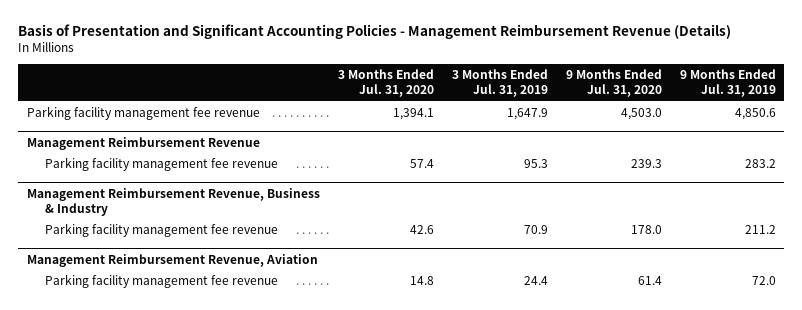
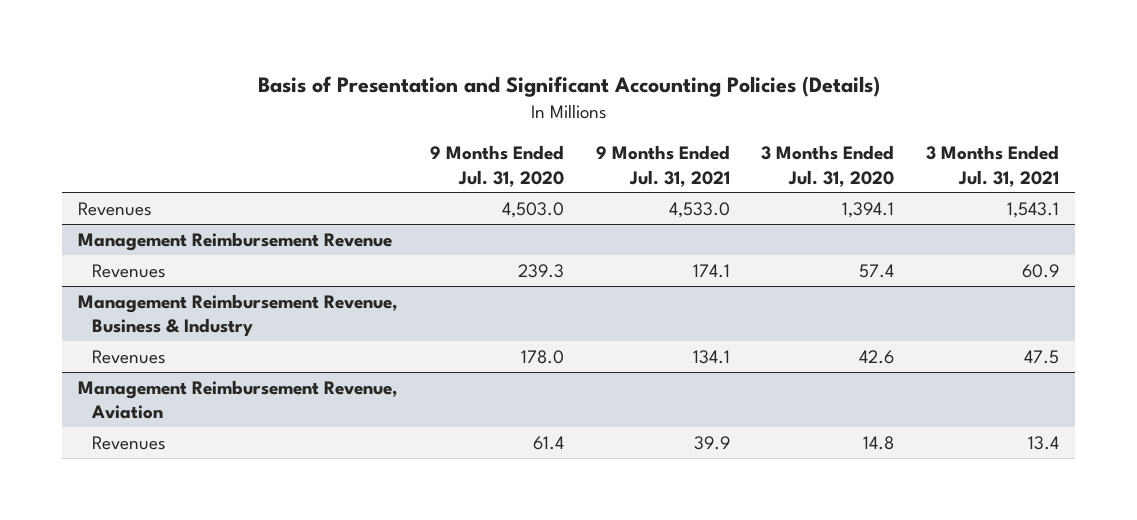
- Basis of Presentation and Significant Accounting Policies - Management Reimbursement Revenue (Details)
+ Basis of Presentation and Significant Accounting Policies (Details)
- | 3 Months Ended Jul. 31, 2020 | 3 Months Ended Jul. 31, 2019 | 9 Months Ended Jul. 31, 2020 | 9 Months Ended Jul. 31, 2019
+ | 9 Months Ended Jul. 31, 2020 | 9 Months Ended Jul. 31, 2021 | 3 Months Ended Jul. 31, 2020 | 3 Months Ended Jul. 31, 2021
- Parking facility management fee revenue | 1,394.1 | 1,647.9 | 4,503.0 | 4,850.6
+ Revenues | 4,503.0 | 4,533.0 | 1,394.1 | 1,543.1
@ Management Reimbursement Revenue
- Parking facility management fee revenue | 57.4 | 95.3 | 239.3 | 283.2
+ Revenues | 239.3 | 174.1 | 57.4 | 60.9
@ Management Reimbursement Revenue, Business & Industry
- Parking facility management fee revenue | 42.6 | 70.9 | 178.0 | 211.2
+ Revenues | 178.0 | 134.1 | 42.6 | 47.5
@ Management Reimbursement Revenue, Aviation
- Parking facility management fee revenue | 14.8 | 24.4 | 61.4 | 72.0
+ Revenues | 61.4 | 39.9 | 14.8 | 13.4

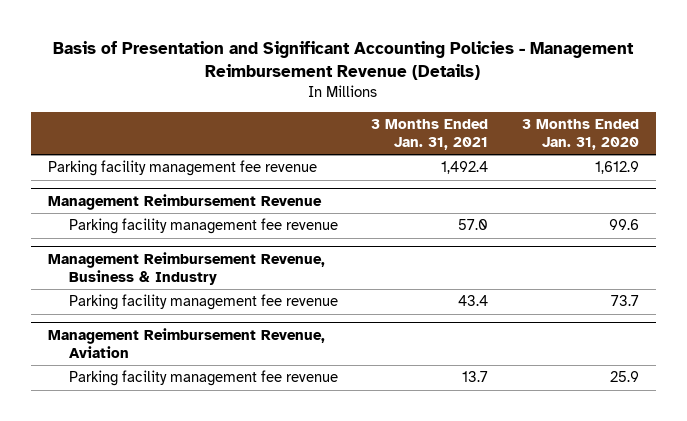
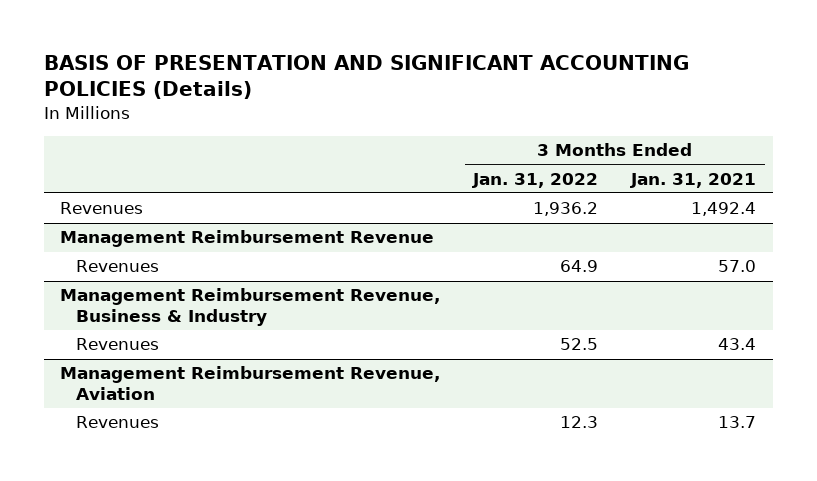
- Basis of Presentation and Significant Accounting Policies - Management Reimbursement Revenue (Details)
+ BASIS OF PRESENTATION AND SIGNIFICANT ACCOUNTING POLICIES (Details)
- | 3 Months Ended Jan. 31, 2021 | 3 Months Ended Jan. 31, 2020
+ | 3 Months Ended Jan. 31, 2022 | 3 Months Ended Jan. 31, 2021
- Parking facility management fee revenue | 1,492.4 | 1,612.9
+ Revenues | 1,936.2 | 1,492.4
@ Management Reimbursement Revenue
- Parking facility management fee revenue | 57.0 | 99.6
+ Revenues | 64.9 | 57.0
@ Management Reimbursement Revenue, Business & Industry
- Parking facility management fee revenue | 43.4 | 73.7
+ Revenues | 52.5 | 43.4
@ Management Reimbursement Revenue, Aviation
- Parking facility management fee revenue | 13.7 | 25.9
+ Revenues | 12.3 | 13.7

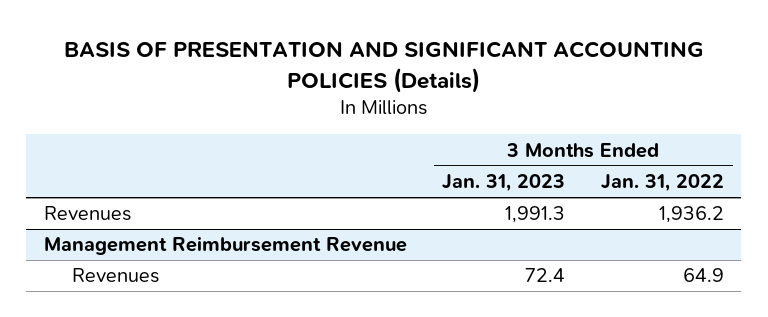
- | 3 Months Ended Jan. 31, 2022 | 3 Months Ended Jan. 31, 2021
+ | 3 Months Ended Jan. 31, 2023 | 3 Months Ended Jan. 31, 2022
- Management Reimbursement Revenue, Business & Industry
- Revenues | 52.5 | 43.4
- Management Reimbursement Revenue, Aviation
- Revenues | 12.3 | 13.7

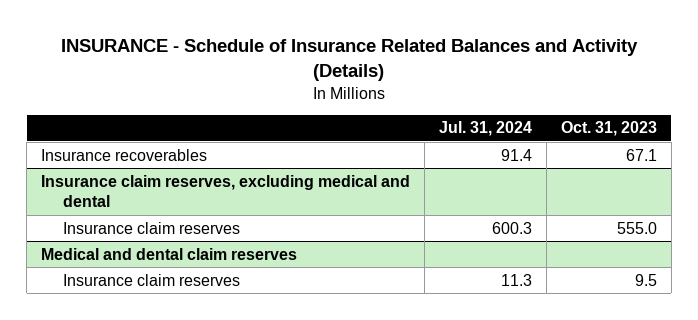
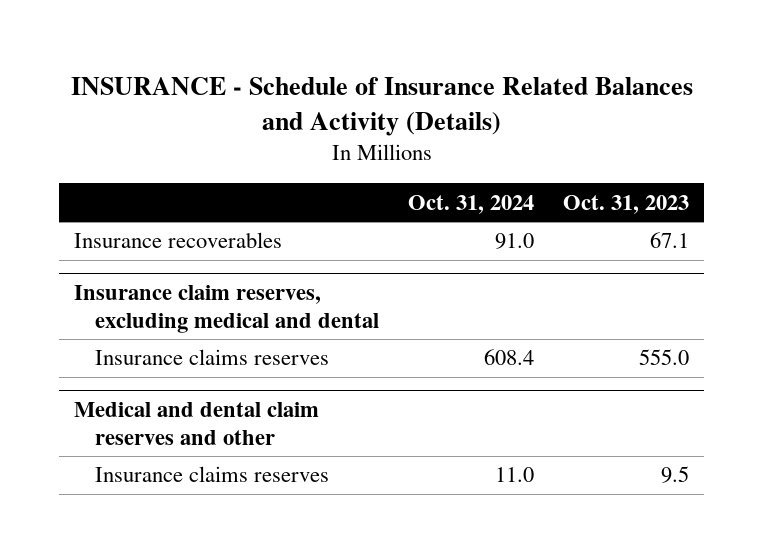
- | Jul. 31, 2024 | Oct. 31, 2023
+ | Oct. 31, 2024 | Oct. 31, 2023
@ Insurance claim reserves, excluding medical and dental
- Insurance claim reserves | 600.3 | 555.0
- Medical and dental claim reserves
- Insurance claim reserves | 11.3 | 9.5
@ Insurance claim reserves, excluding medical and dental
+ Insurance claims reserves | 608.4 | 555.0
+ Medical and dental claim reserves and other
+ Insurance claims reserves | 11.0 | 9.5

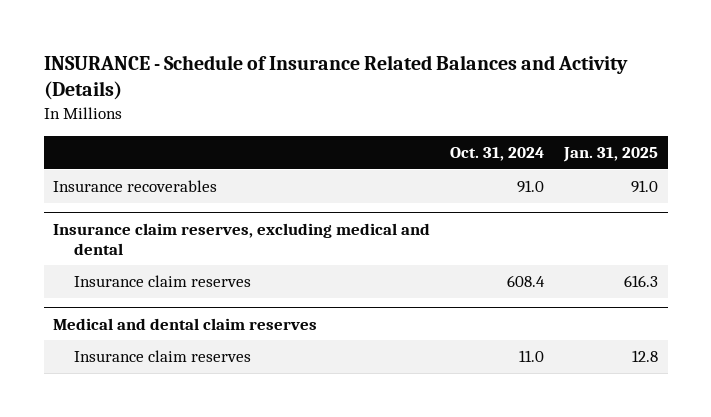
- | Oct. 31, 2024 | Oct. 31, 2023
+ | Oct. 31, 2024 | Jan. 31, 2025
@ Insurance claim reserves, excluding medical and dental
- Insurance claims reserves | 608.4 | 555.0
- Medical and dental claim reserves and other
- Insurance claims reserves | 11.0 | 9.5
@ Insurance claim reserves, excluding medical and dental
+ Insurance claim reserves | 608.4 | 616.3
+ Medical and dental claim reserves
+ Insurance claim reserves | 11.0 | 12.8

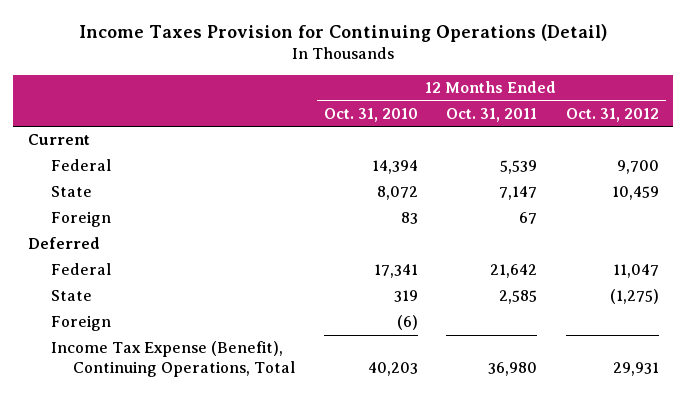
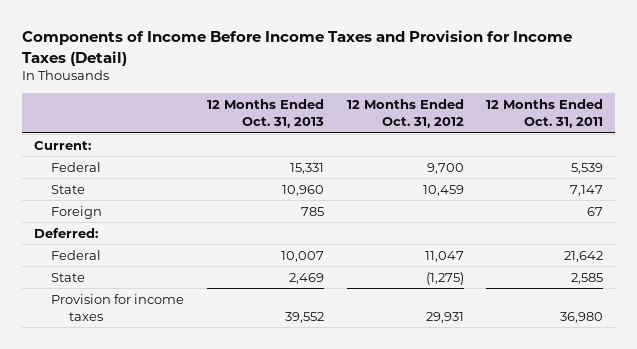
- Income Taxes Provision for Continuing Operations (Detail)
+ Components of Income Before Income Taxes and Provision for Income Taxes (Detail)
- | 12 Months Ended Oct. 31, 2010 | 12 Months Ended Oct. 31, 2011 | 12 Months Ended Oct. 31, 2012
+ | 12 Months Ended Oct. 31, 2013 | 12 Months Ended Oct. 31, 2012 | 12 Months Ended Oct. 31, 2011
- Current
+ Current:
- Deferred
+ Deferred:
- Foreign | (6) | |
- Income Tax Expense (Benefit), Continuing Operations, Total | 40,203 | 36,980 | 29,931
+ Provision for income taxes | 39,552 | 29,931 | 36,980

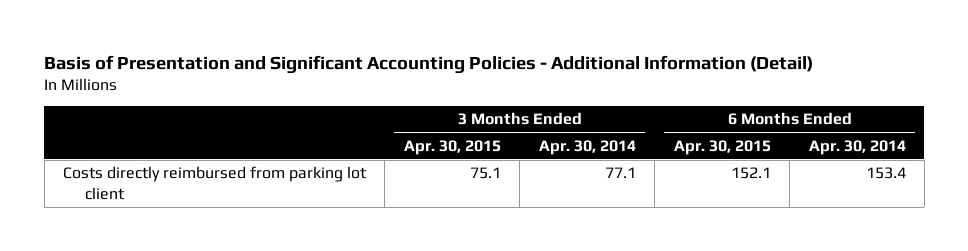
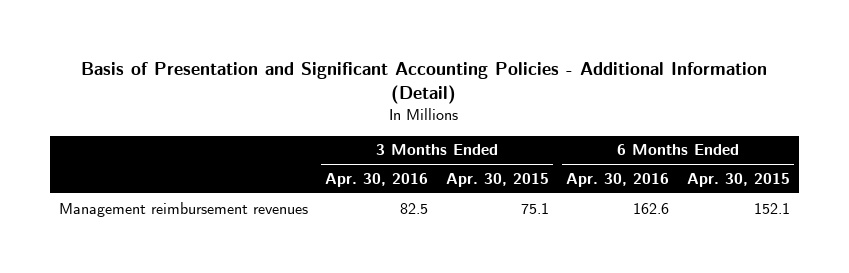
- | 3 Months Ended Apr. 30, 2015 | 3 Months Ended Apr. 30, 2014 | 6 Months Ended Apr. 30, 2015 | 6 Months Ended Apr. 30, 2014
+ | 3 Months Ended Apr. 30, 2016 | 3 Months Ended Apr. 30, 2015 | 6 Months Ended Apr. 30, 2016 | 6 Months Ended Apr. 30, 2015
- Costs directly reimbursed from parking lot client | 75.1 | 77.1 | 152.1 | 153.4
+ Management reimbursement revenues | 82.5 | 75.1 | 162.6 | 152.1

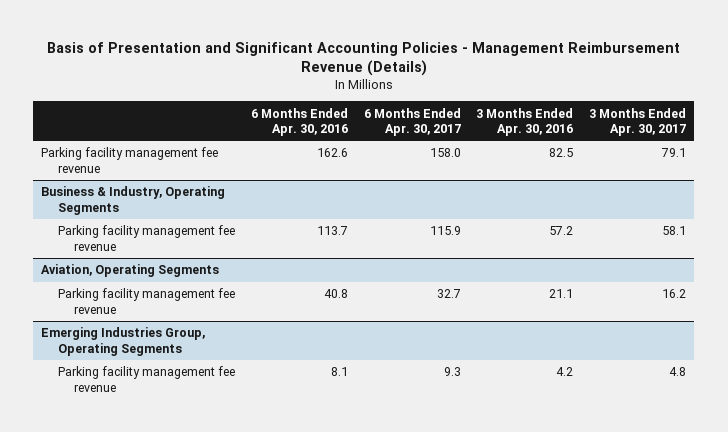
- Basis of Presentation and Significant Accounting Policies - Additional Information (Detail)
+ Basis of Presentation and Significant Accounting Policies - Management Reimbursement Revenue (Details)
- | 3 Months Ended Apr. 30, 2016 | 3 Months Ended Apr. 30, 2015 | 6 Months Ended Apr. 30, 2016 | 6 Months Ended Apr. 30, 2015
+ | 6 Months Ended Apr. 30, 2016 | 6 Months Ended Apr. 30, 2017 | 3 Months Ended Apr. 30, 2016 | 3 Months Ended Apr. 30, 2017
- Management reimbursement revenues | 82.5 | 75.1 | 162.6 | 152.1
+ Parking facility management fee revenue | 162.6 | 158.0 | 82.5 | 79.1
+ Business & Industry, Operating Segments
+ Parking facility management fee revenue | 113.7 | 115.9 | 57.2 | 58.1
+ Aviation, Operating Segments
+ Parking facility management fee revenue | 40.8 | 32.7 | 21.1 | 16.2
+ Emerging Industries Group, Operating Segments
+ Parking facility management fee revenue | 8.1 | 9.3 | 4.2 | 4.8

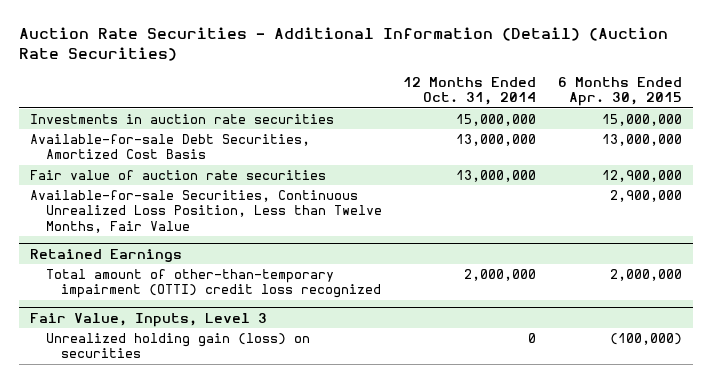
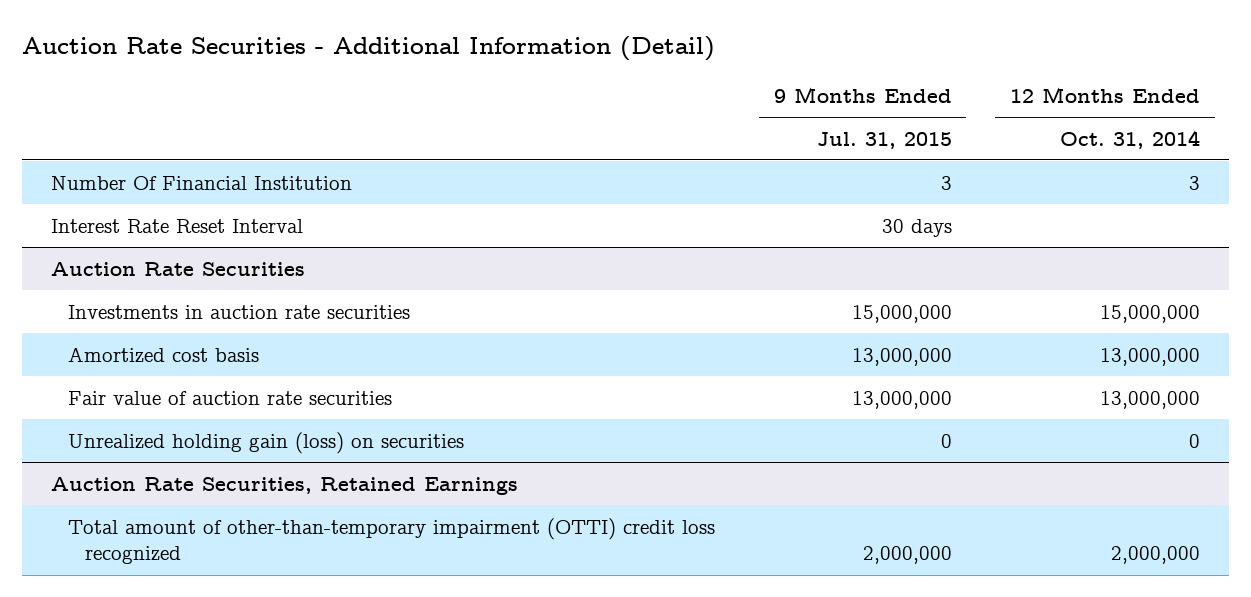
- Auction Rate Securities - Additional Information (Detail) (Auction Rate Securities)
+ Auction Rate Securities - Additional Information (Detail)
- | 12 Months Ended Oct. 31, 2014 | 6 Months Ended Apr. 30, 2015
+ | 9 Months Ended Jul. 31, 2015 | 12 Months Ended Oct. 31, 2014
+ Number Of Financial Institution | 3 | 3
+ Interest Rate Reset Interval | 30 days |
+ Auction Rate Securities
- Available-for-sale Debt Securities, Amortized Cost Basis | 13,000,000 | 13,000,000
+ Amortized cost basis | 13,000,000 | 13,000,000
- Available-for-sale Securities, Continuous Unrealized Loss Position, Less than Twelve Months, Fair Value | | 2,900,000
- Retained Earnings
- Total amount of other-than-temporary impairment (OTTI) credit loss recognized | 2,000,000 | 2,000,000
- Fair Value, Inputs, Level 3
+ Auction Rate Securities, Retained Earnings
+ Total amount of other-than-temporary impairment (OTTI) credit loss recognized | 2,000,000 | 2,000,000

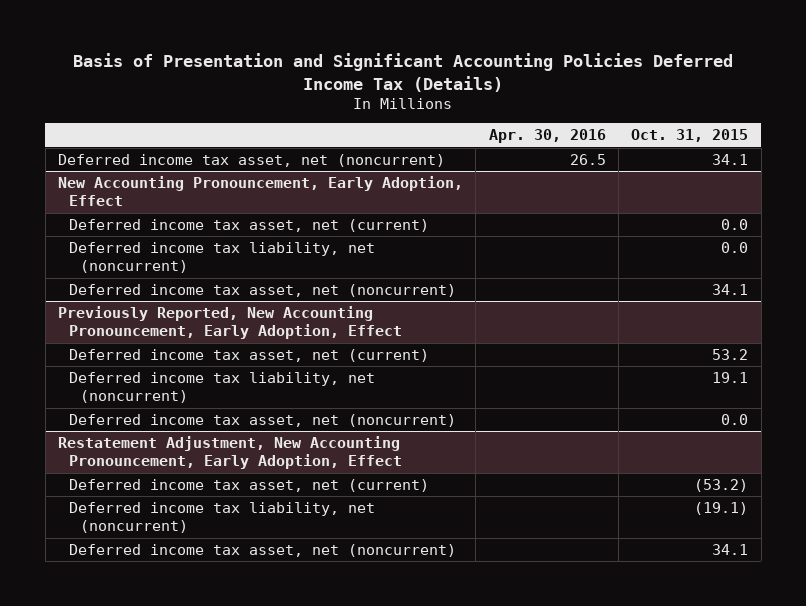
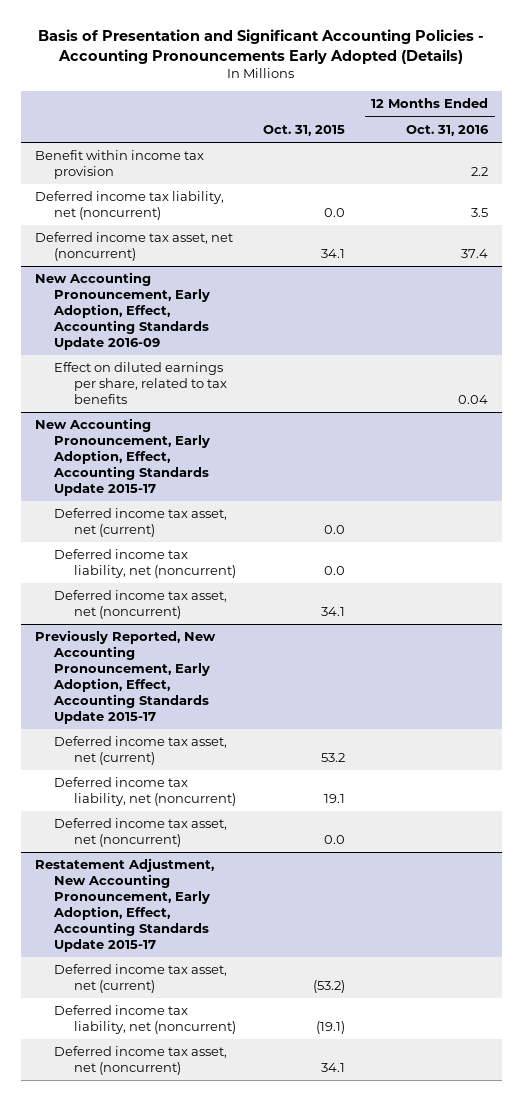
- Basis of Presentation and Significant Accounting Policies Deferred Income Tax (Details)
+ Basis of Presentation and Significant Accounting Policies - Accounting Pronouncements Early Adopted (Details)
- | Apr. 30, 2016 | Oct. 31, 2015
+ | Oct. 31, 2015 | 12 Months Ended Oct. 31, 2016
+ Benefit within income tax provision | | 2.2
+ Deferred income tax liability, net (noncurrent) | 0.0 | 3.5
- New Accounting Pronouncement, Early Adoption, Effect
+ New Accounting Pronouncement, Early Adoption, Effect, Accounting Standards Update 2016-09
+ Effect on diluted earnings per share, related to tax benefits | | 0.04
+ New Accounting Pronouncement, Early Adoption, Effect, Accounting Standards Update 2015-17
- Previously Reported, New Accounting Pronouncement, Early Adoption, Effect
+ Previously Reported, New Accounting Pronouncement, Early Adoption, Effect, Accounting Standards Update 2015-17
- Restatement Adjustment, New Accounting Pronouncement, Early Adoption, Effect
+ Restatement Adjustment, New Accounting Pronouncement, Early Adoption, Effect, Accounting Standards Update 2015-17

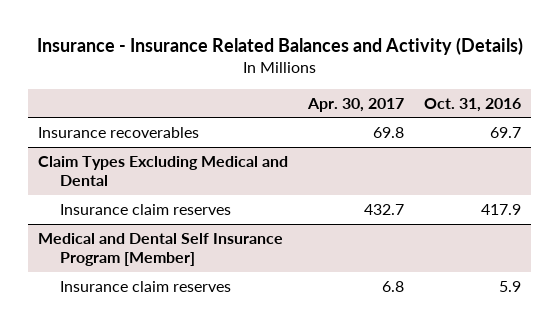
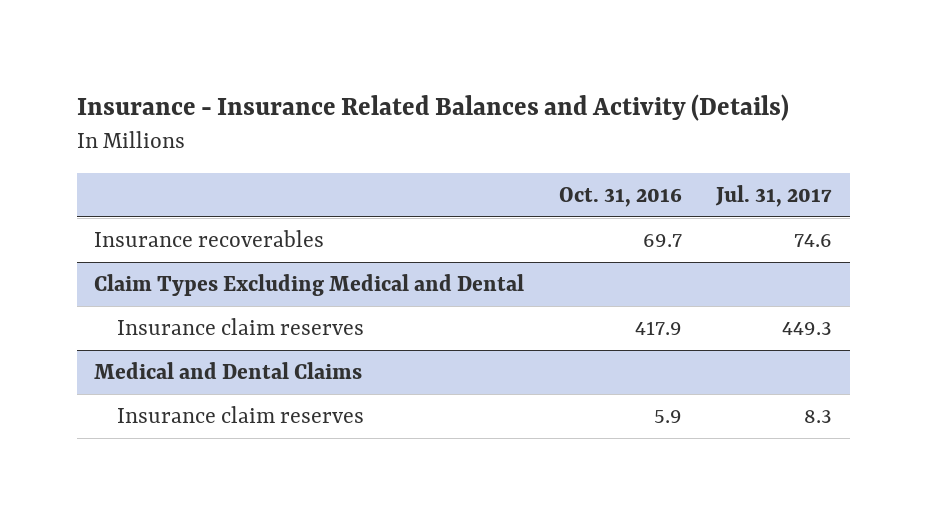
- | Apr. 30, 2017 | Oct. 31, 2016
+ | Oct. 31, 2016 | Jul. 31, 2017
- Medical and Dental Self Insurance Program [Member]
+ Medical and Dental Claims

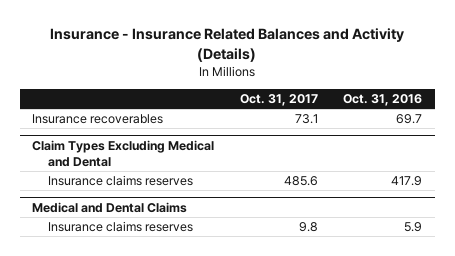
- | Oct. 31, 2016 | Jul. 31, 2017
+ | Oct. 31, 2017 | Oct. 31, 2016
@ Claim Types Excluding Medical and Dental
- Insurance claim reserves | 417.9 | 449.3
+ Insurance claims reserves | 485.6 | 417.9
@ Medical and Dental Claims
- Insurance claim reserves | 5.9 | 8.3
+ Insurance claims reserves | 9.8 | 5.9

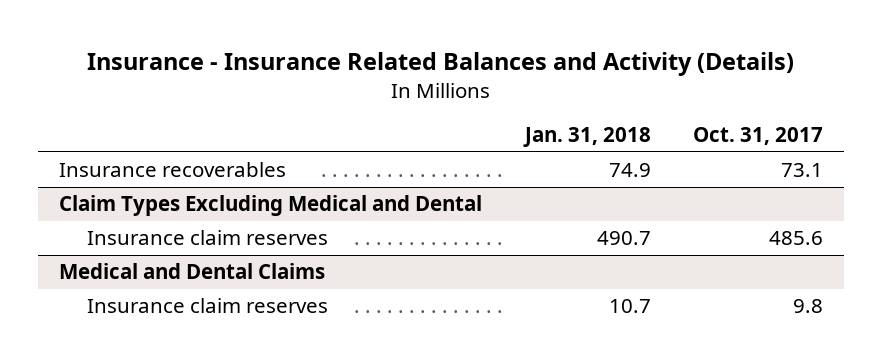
- | Oct. 31, 2017 | Oct. 31, 2016
+ | Jan. 31, 2018 | Oct. 31, 2017
@ Claim Types Excluding Medical and Dental
- Insurance claims reserves | 485.6 | 417.9
+ Insurance claim reserves | 490.7 | 485.6
@ Medical and Dental Claims
- Insurance claims reserves | 9.8 | 5.9
+ Insurance claim reserves | 10.7 | 9.8

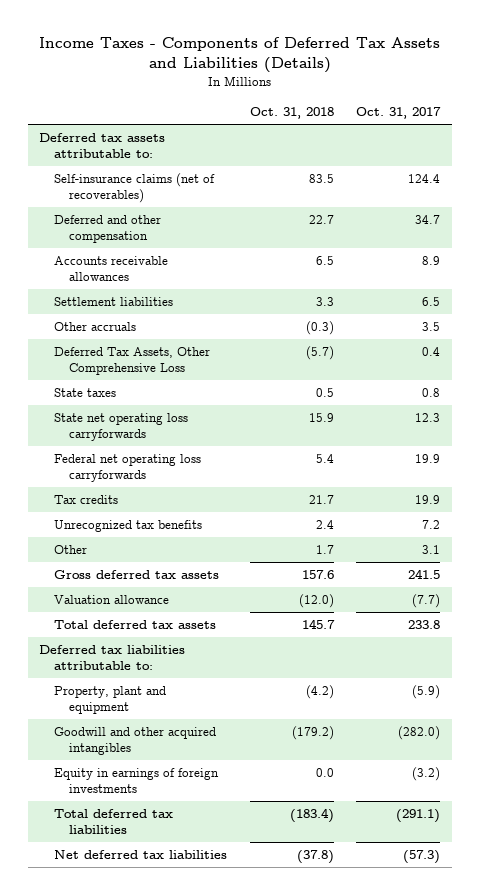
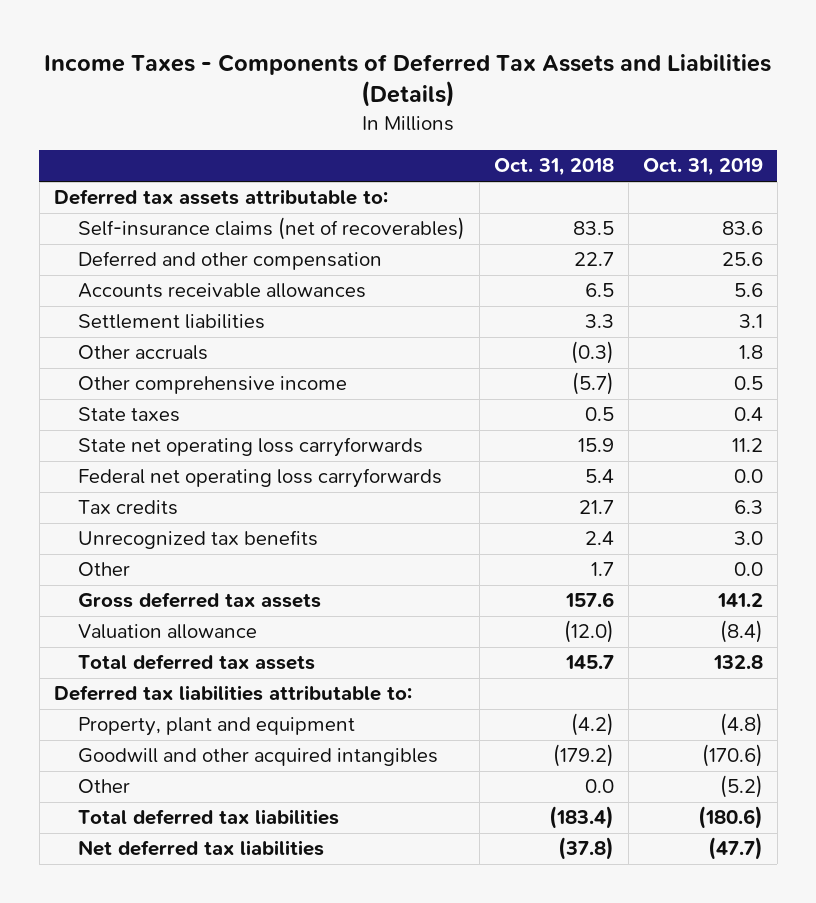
- | Oct. 31, 2018 | Oct. 31, 2017
+ | Oct. 31, 2018 | Oct. 31, 2019
- Deferred Tax Assets, Other Comprehensive Loss | (5.7) | 0.4
+ Other comprehensive income | (5.7) | 0.5
- Equity in earnings of foreign investments | 0.0 | (3.2)
+ Other | 0.0 | (5.2)

